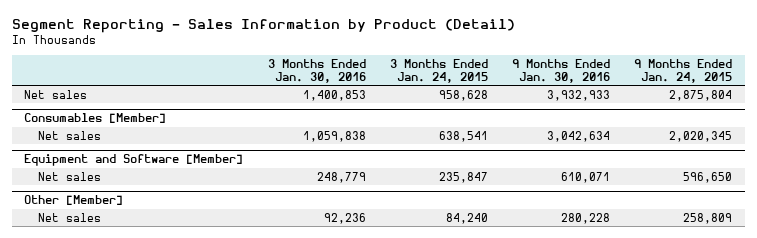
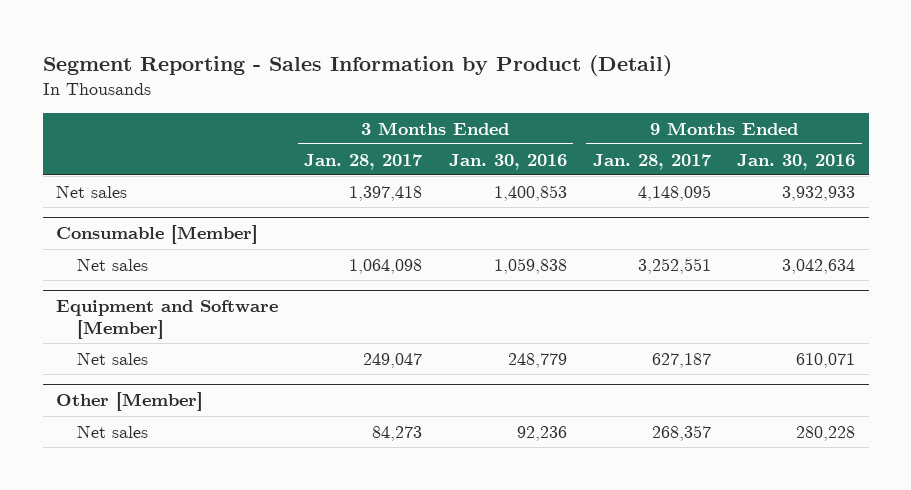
- | 3 Months Ended Jan. 30, 2016 | 3 Months Ended Jan. 24, 2015 | 9 Months Ended Jan. 30, 2016 | 9 Months Ended Jan. 24, 2015
+ | 3 Months Ended Jan. 28, 2017 | 3 Months Ended Jan. 30, 2016 | 9 Months Ended Jan. 28, 2017 | 9 Months Ended Jan. 30, 2016
- Consumables [Member]
+ Consumable [Member]

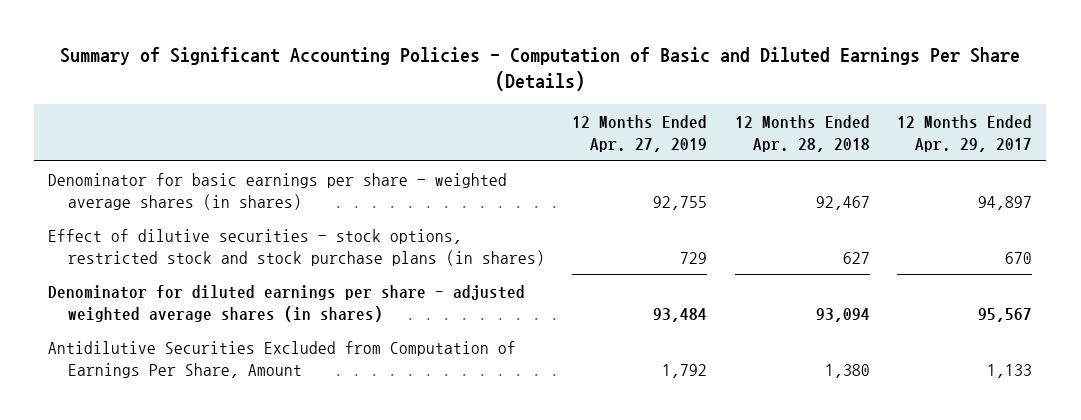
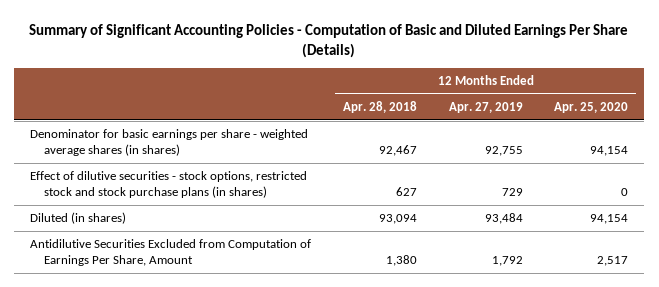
- | 12 Months Ended Apr. 27, 2019 | 12 Months Ended Apr. 28, 2018 | 12 Months Ended Apr. 29, 2017
+ | 12 Months Ended Apr. 28, 2018 | 12 Months Ended Apr. 27, 2019 | 12 Months Ended Apr. 25, 2020
- Denominator for diluted earnings per share - adjusted weighted average shares (in shares) | 93,484 | 93,094 | 95,567
+ Diluted (in shares) | 93,094 | 93,484 | 94,154

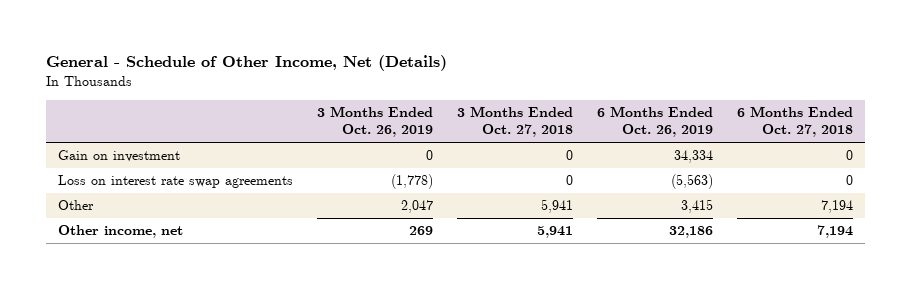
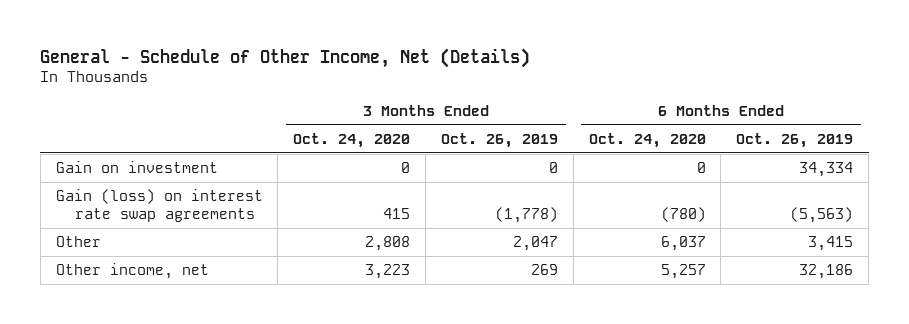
- | 3 Months Ended Oct. 26, 2019 | 3 Months Ended Oct. 27, 2018 | 6 Months Ended Oct. 26, 2019 | 6 Months Ended Oct. 27, 2018
+ | 3 Months Ended Oct. 24, 2020 | 3 Months Ended Oct. 26, 2019 | 6 Months Ended Oct. 24, 2020 | 6 Months Ended Oct. 26, 2019
- Loss on interest rate swap agreements | (1,778) | 0 | (5,563) | 0
+ Gain (loss) on interest rate swap agreements | 415 | (1,778) | (780) | (5,563)

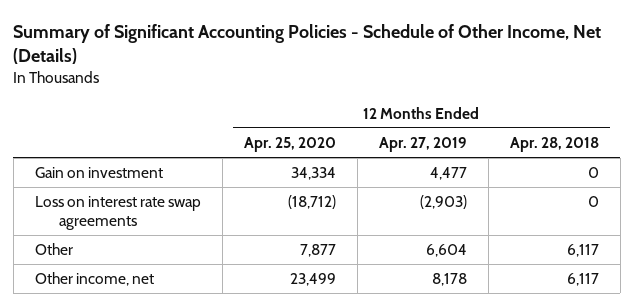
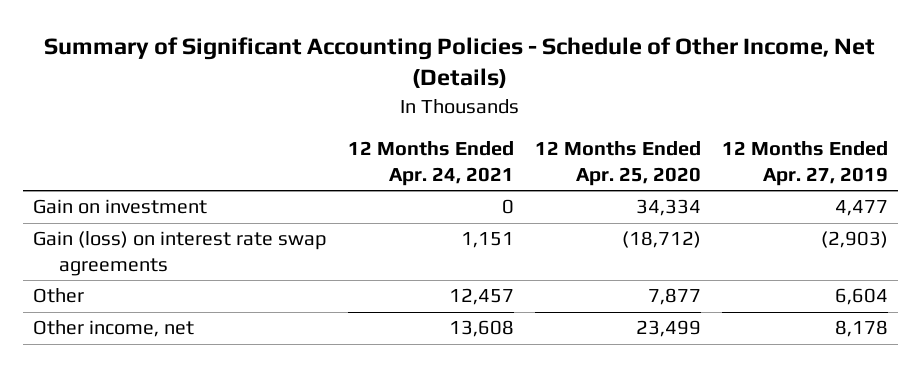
- | 12 Months Ended Apr. 25, 2020 | 12 Months Ended Apr. 27, 2019 | 12 Months Ended Apr. 28, 2018
+ | 12 Months Ended Apr. 24, 2021 | 12 Months Ended Apr. 25, 2020 | 12 Months Ended Apr. 27, 2019
- Loss on interest rate swap agreements | (18,712) | (2,903) | 0
+ Gain (loss) on interest rate swap agreements | 1,151 | (18,712) | (2,903)

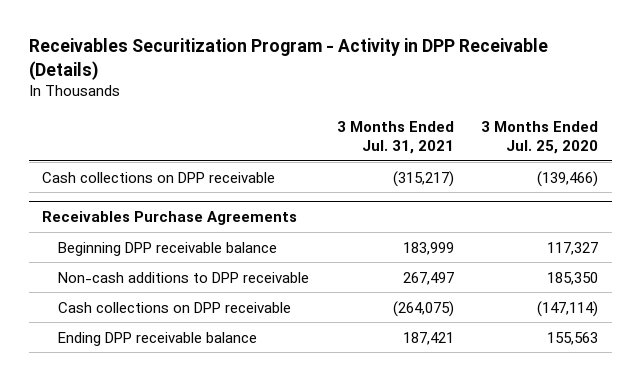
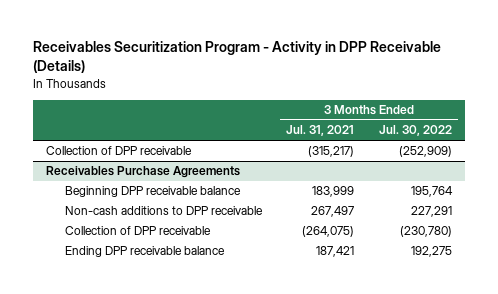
- | 3 Months Ended Jul. 31, 2021 | 3 Months Ended Jul. 25, 2020
+ | 3 Months Ended Jul. 31, 2021 | 3 Months Ended Jul. 30, 2022
- Cash collections on DPP receivable | (315,217) | (139,466)
+ Collection of DPP receivable | (315,217) | (252,909)
@ Receivables Purchase Agreements
- Cash collections on DPP receivable | (264,075) | (147,114)
+ Collection of DPP receivable | (264,075) | (230,780)

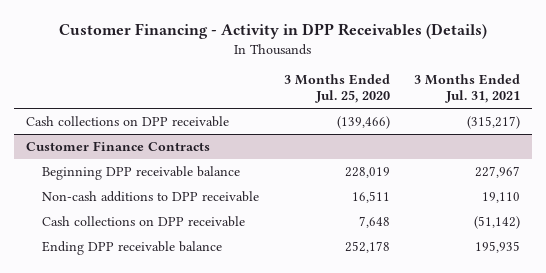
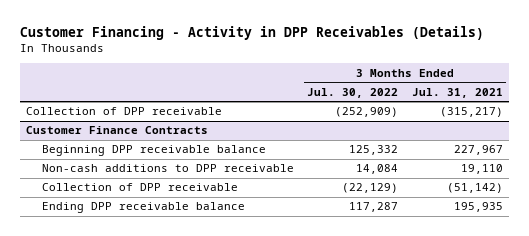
- | 3 Months Ended Jul. 25, 2020 | 3 Months Ended Jul. 31, 2021
+ | 3 Months Ended Jul. 30, 2022 | 3 Months Ended Jul. 31, 2021
- Cash collections on DPP receivable | (139,466) | (315,217)
+ Collection of DPP receivable | (252,909) | (315,217)
@ Customer Finance Contracts
- Cash collections on DPP receivable | 7,648 | (51,142)
+ Collection of DPP receivable | (22,129) | (51,142)

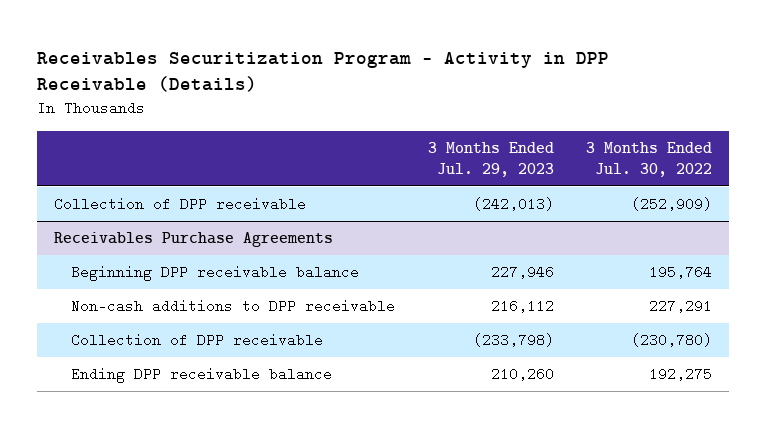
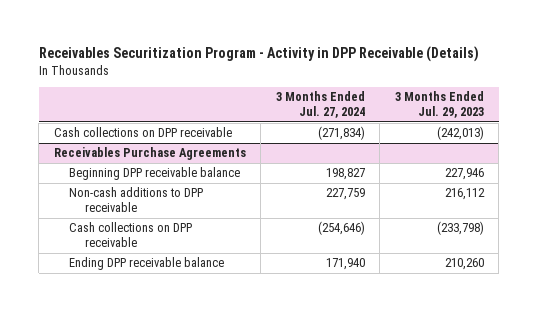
- | 3 Months Ended Jul. 29, 2023 | 3 Months Ended Jul. 30, 2022
+ | 3 Months Ended Jul. 27, 2024 | 3 Months Ended Jul. 29, 2023
- Collection of DPP receivable | (242,013) | (252,909)
+ Cash collections on DPP receivable | (271,834) | (242,013)
@ Receivables Purchase Agreements
- Collection of DPP receivable | (233,798) | (230,780)
+ Cash collections on DPP receivable | (254,646) | (233,798)

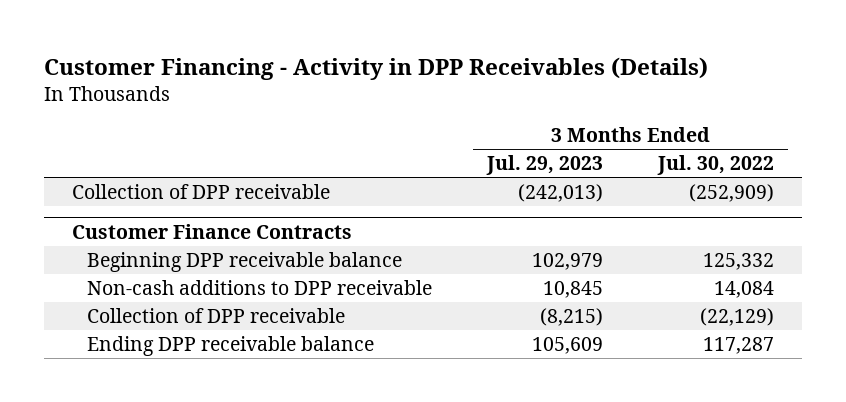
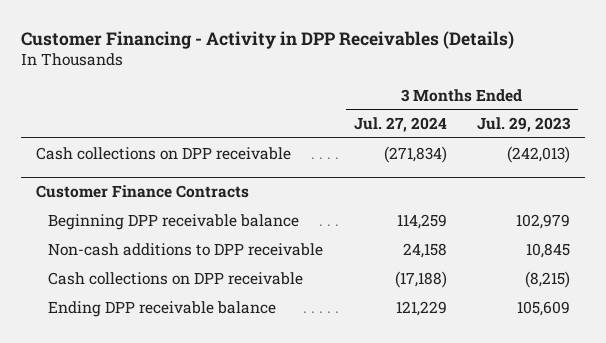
- | 3 Months Ended Jul. 29, 2023 | 3 Months Ended Jul. 30, 2022
+ | 3 Months Ended Jul. 27, 2024 | 3 Months Ended Jul. 29, 2023
- Collection of DPP receivable | (242,013) | (252,909)
+ Cash collections on DPP receivable | (271,834) | (242,013)
@ Customer Finance Contracts
- Collection of DPP receivable | (8,215) | (22,129)
+ Cash collections on DPP receivable | (17,188) | (8,215)

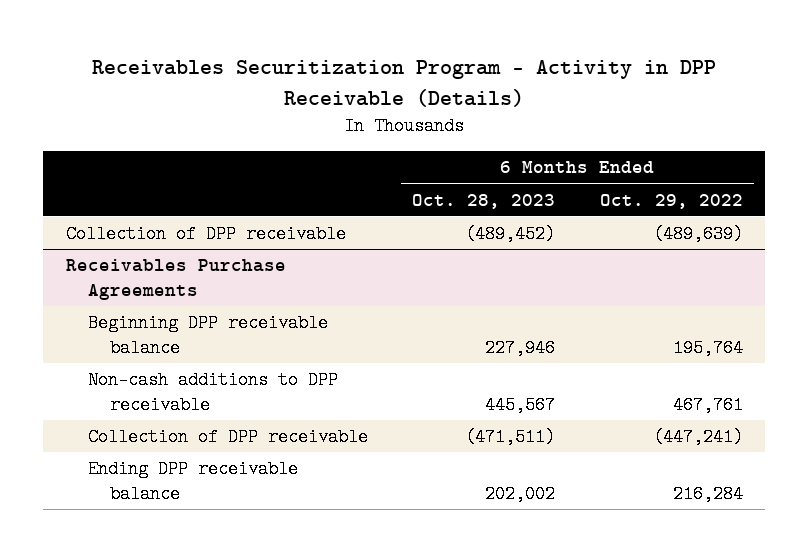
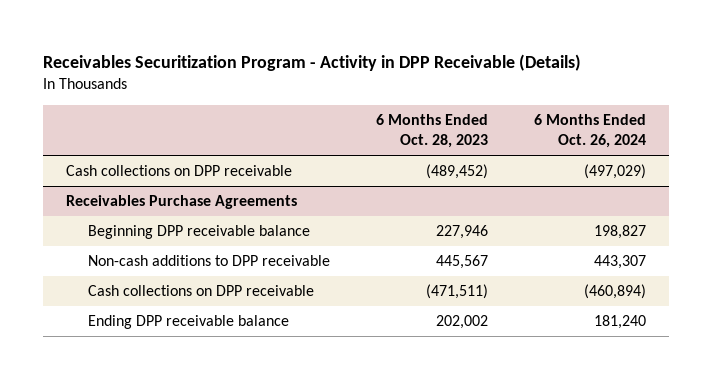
- | 6 Months Ended Oct. 28, 2023 | 6 Months Ended Oct. 29, 2022
+ | 6 Months Ended Oct. 28, 2023 | 6 Months Ended Oct. 26, 2024
- Collection of DPP receivable | (489,452) | (489,639)
+ Cash collections on DPP receivable | (489,452) | (497,029)
@ Receivables Purchase Agreements
- Collection of DPP receivable | (471,511) | (447,241)
+ Cash collections on DPP receivable | (471,511) | (460,894)

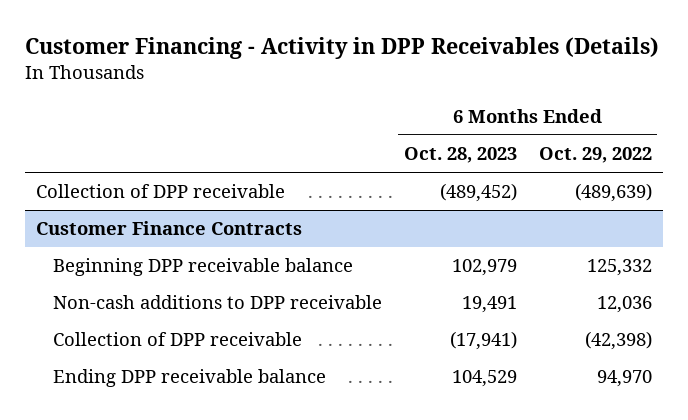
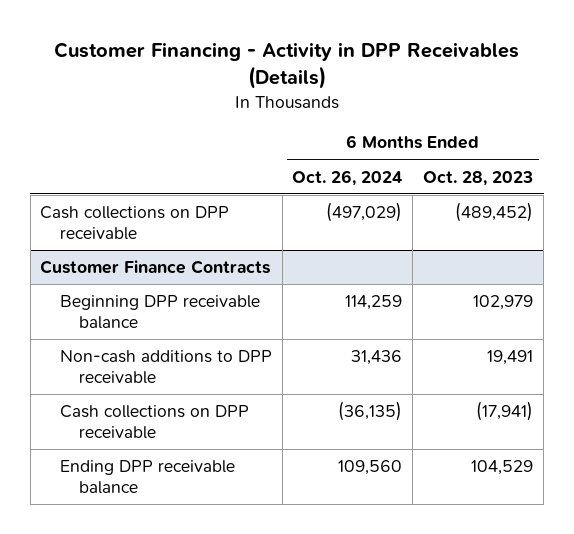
- | 6 Months Ended Oct. 28, 2023 | 6 Months Ended Oct. 29, 2022
+ | 6 Months Ended Oct. 26, 2024 | 6 Months Ended Oct. 28, 2023
- Collection of DPP receivable | (489,452) | (489,639)
+ Cash collections on DPP receivable | (497,029) | (489,452)
@ Customer Finance Contracts
- Collection of DPP receivable | (17,941) | (42,398)
+ Cash collections on DPP receivable | (36,135) | (17,941)

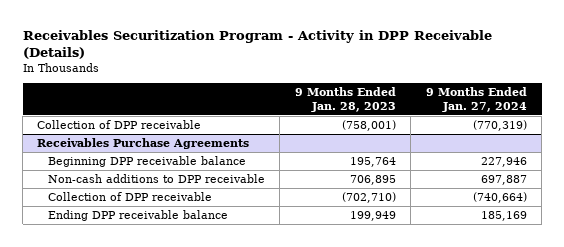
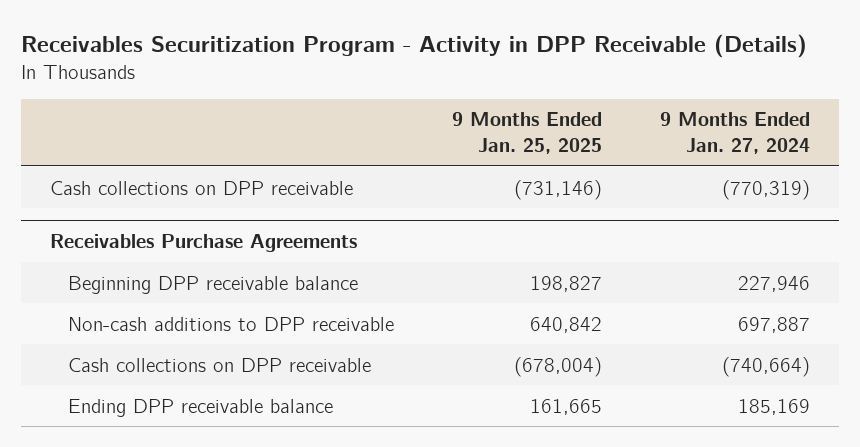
- | 9 Months Ended Jan. 28, 2023 | 9 Months Ended Jan. 27, 2024
+ | 9 Months Ended Jan. 25, 2025 | 9 Months Ended Jan. 27, 2024
- Collection of DPP receivable | (758,001) | (770,319)
+ Cash collections on DPP receivable | (731,146) | (770,319)
@ Receivables Purchase Agreements
- Collection of DPP receivable | (702,710) | (740,664)
+ Cash collections on DPP receivable | (678,004) | (740,664)

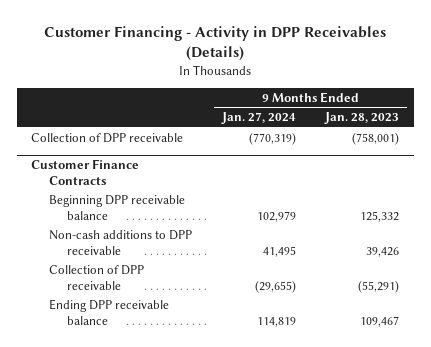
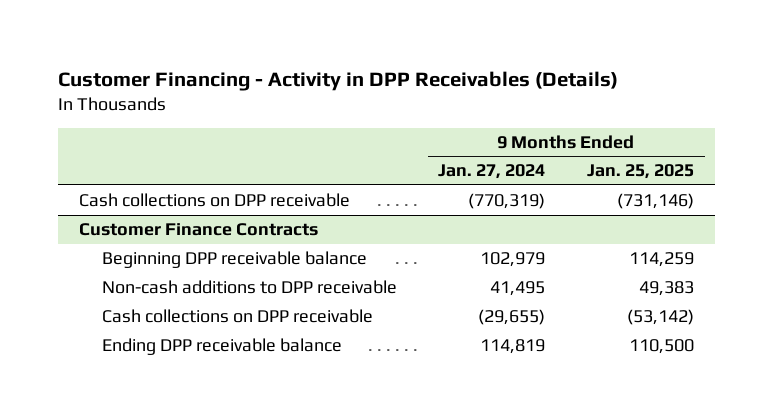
- | 9 Months Ended Jan. 27, 2024 | 9 Months Ended Jan. 28, 2023
+ | 9 Months Ended Jan. 27, 2024 | 9 Months Ended Jan. 25, 2025
- Collection of DPP receivable | (770,319) | (758,001)
+ Cash collections on DPP receivable | (770,319) | (731,146)
@ Customer Finance Contracts
- Collection of DPP receivable | (29,655) | (55,291)
+ Cash collections on DPP receivable | (29,655) | (53,142)

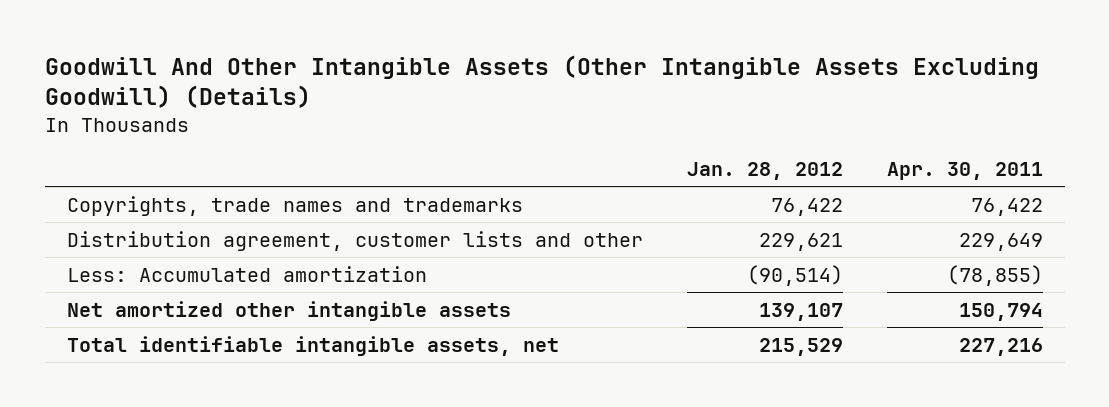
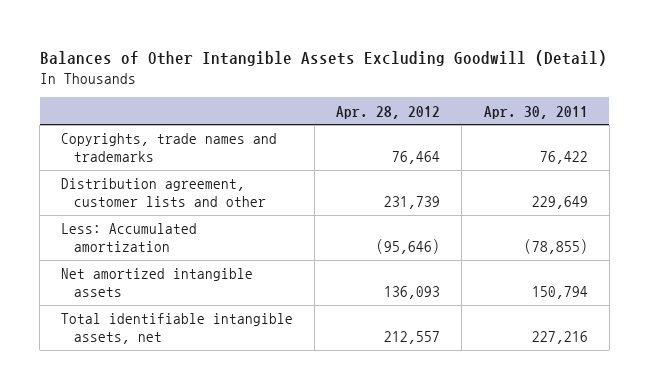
- Goodwill And Other Intangible Assets (Other Intangible Assets Excluding Goodwill) (Details)
+ Balances of Other Intangible Assets Excluding Goodwill (Detail)
- | Jan. 28, 2012 | Apr. 30, 2011
+ | Apr. 28, 2012 | Apr. 30, 2011
- Net amortized other intangible assets | 139,107 | 150,794
+ Net amortized intangible assets | 136,093 | 150,794

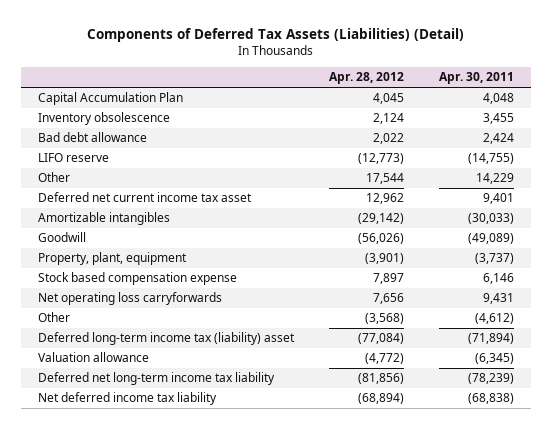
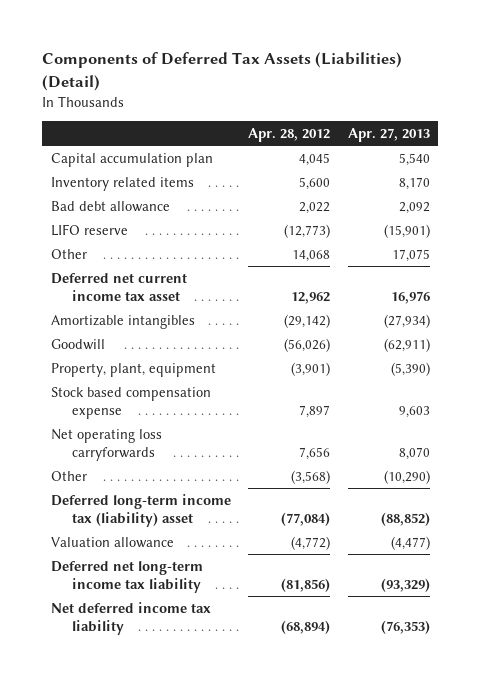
- | Apr. 28, 2012 | Apr. 30, 2011
+ | Apr. 28, 2012 | Apr. 27, 2013
- Capital Accumulation Plan | 4,045 | 4,048
- Inventory obsolescence | 2,124 | 3,455
+ Capital accumulation plan | 4,045 | 5,540
+ Inventory related items | 5,600 | 8,170
- Other | 17,544 | 14,229
+ Other | 14,068 | 17,075

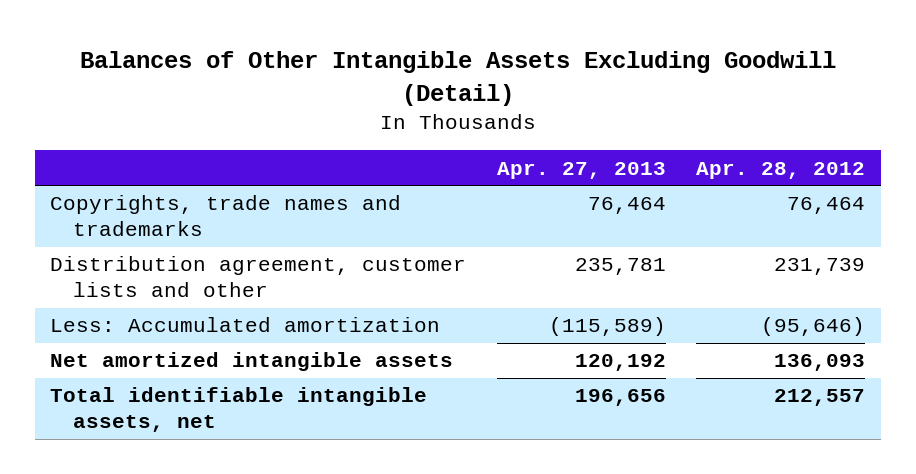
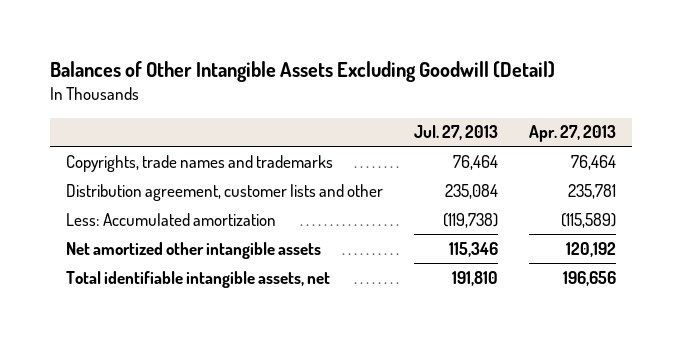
- | Apr. 27, 2013 | Apr. 28, 2012
+ | Jul. 27, 2013 | Apr. 27, 2013
- Net amortized intangible assets | 120,192 | 136,093
+ Net amortized other intangible assets | 115,346 | 120,192

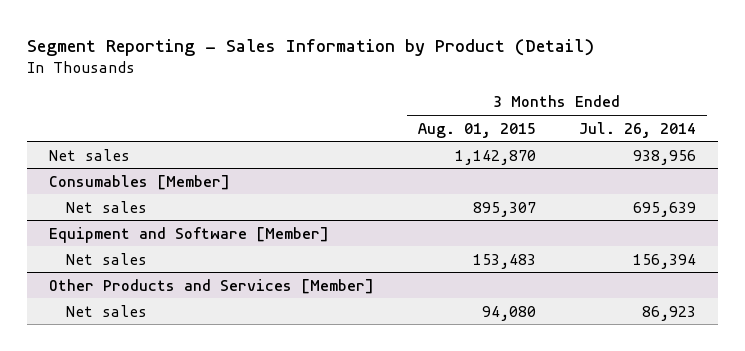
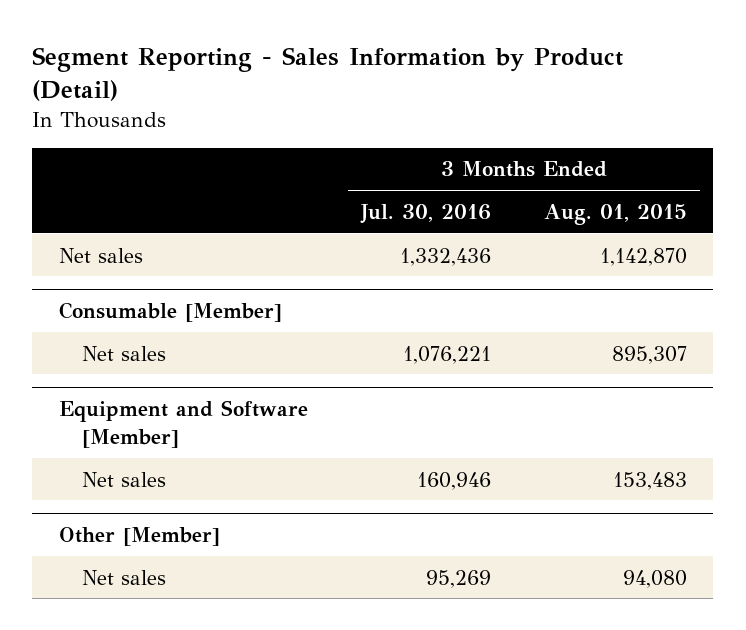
- | 3 Months Ended Aug. 01, 2015 | 3 Months Ended Jul. 26, 2014
+ | 3 Months Ended Jul. 30, 2016 | 3 Months Ended Aug. 01, 2015
- Consumables [Member]
+ Consumable [Member]
- Other Products and Services [Member]
+ Other [Member]

